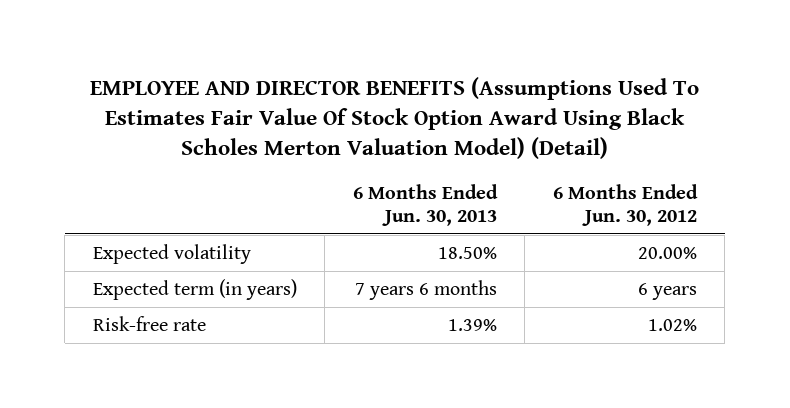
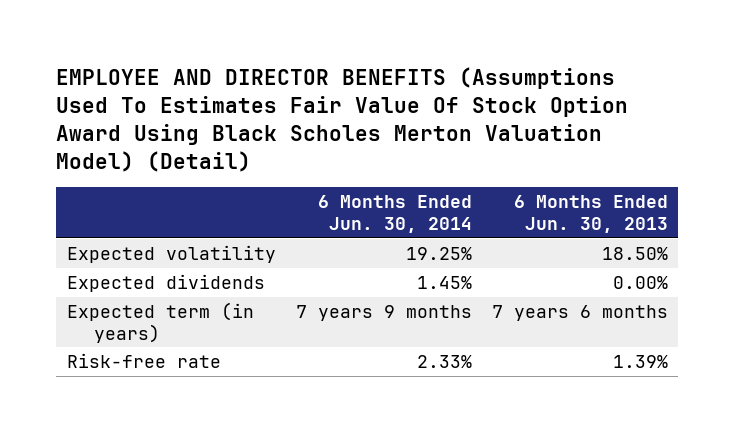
- | 6 Months Ended Jun. 30, 2013 | 6 Months Ended Jun. 30, 2012
+ | 6 Months Ended Jun. 30, 2014 | 6 Months Ended Jun. 30, 2013
+ Expected dividends | 1.45% | 0.00%

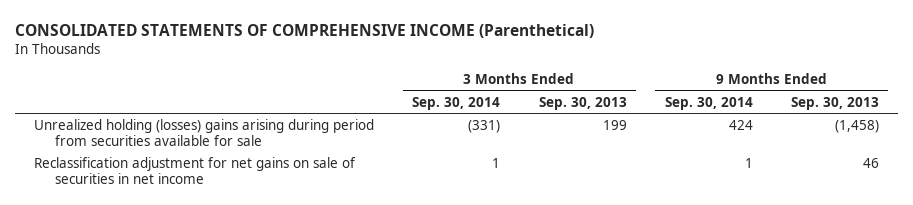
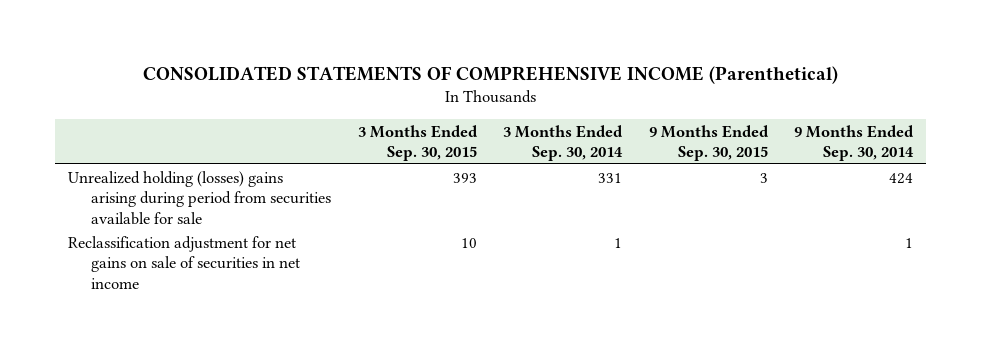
- | 3 Months Ended Sep. 30, 2014 | 3 Months Ended Sep. 30, 2013 | 9 Months Ended Sep. 30, 2014 | 9 Months Ended Sep. 30, 2013
+ | 3 Months Ended Sep. 30, 2015 | 3 Months Ended Sep. 30, 2014 | 9 Months Ended Sep. 30, 2015 | 9 Months Ended Sep. 30, 2014
- Unrealized holding (losses) gains arising during period from securities available for sale | (331) | 199 | 424 | (1,458)
+ Unrealized holding (losses) gains arising during period from securities available for sale | 393 | 331 | 3 | 424

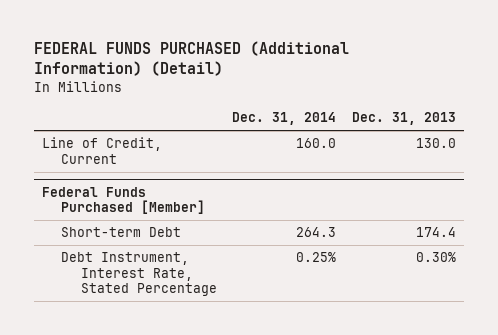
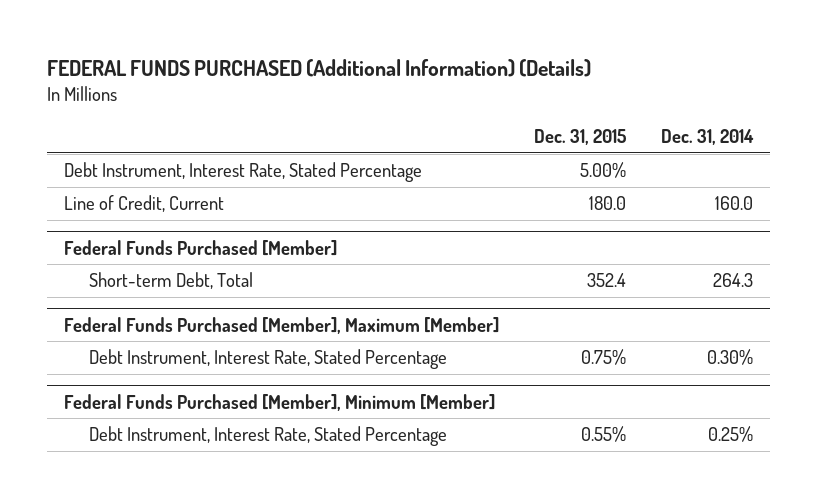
- FEDERAL FUNDS PURCHASED (Additional Information) (Detail)
+ FEDERAL FUNDS PURCHASED (Additional Information) (Details)
- | Dec. 31, 2014 | Dec. 31, 2013
+ | Dec. 31, 2015 | Dec. 31, 2014
+ Debt Instrument, Interest Rate, Stated Percentage | 5.00% |
@ Federal Funds Purchased [Member]
- Short-term Debt | 264.3 | 174.4
+ Short-term Debt, Total | 352.4 | 264.3
+ Federal Funds Purchased [Member], Maximum [Member]
+ Debt Instrument, Interest Rate, Stated Percentage | 0.75% | 0.30%
+ Federal Funds Purchased [Member], Minimum [Member]

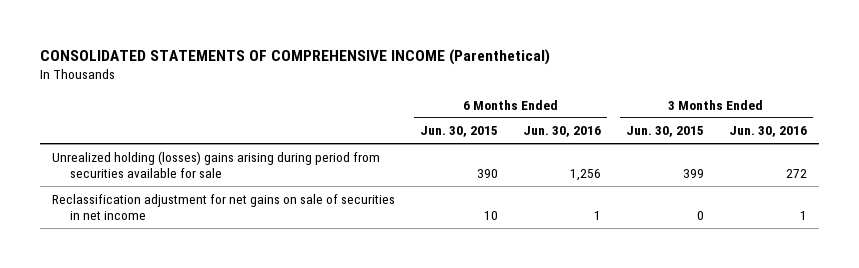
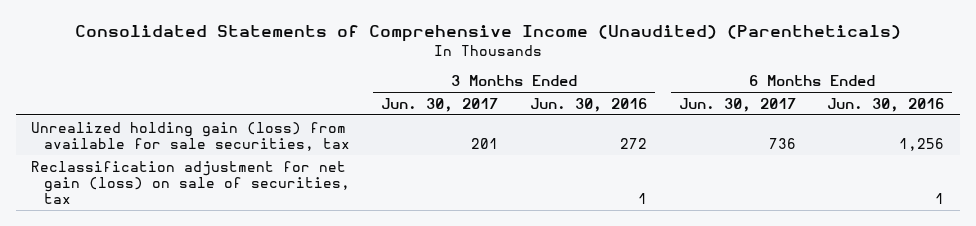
- CONSOLIDATED STATEMENTS OF COMPREHENSIVE INCOME (Parenthetical)
+ Consolidated Statements of Comprehensive Income (Unaudited) (Parentheticals)
- | 6 Months Ended Jun. 30, 2015 | 6 Months Ended Jun. 30, 2016 | 3 Months Ended Jun. 30, 2015 | 3 Months Ended Jun. 30, 2016
+ | 3 Months Ended Jun. 30, 2017 | 3 Months Ended Jun. 30, 2016 | 6 Months Ended Jun. 30, 2017 | 6 Months Ended Jun. 30, 2016
- Unrealized holding (losses) gains arising during period from securities available for sale | 390 | 1,256 | 399 | 272
- Reclassification adjustment for net gains on sale of securities in net income | 10 | 1 | 0 | 1
+ Unrealized holding gain (loss) from available for sale securities, tax | 201 | 272 | 736 | 1,256
+ Reclassification adjustment for net gain (loss) on sale of securities, tax | | 1 | | 1

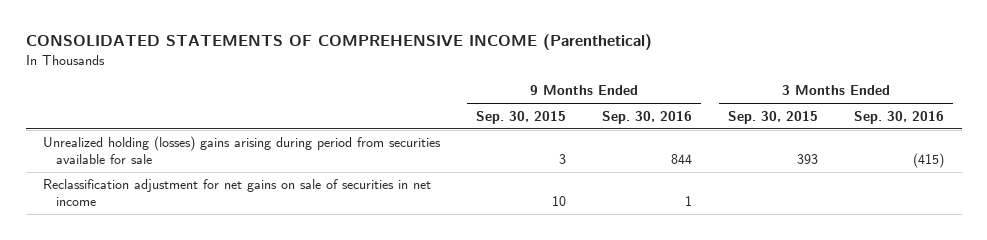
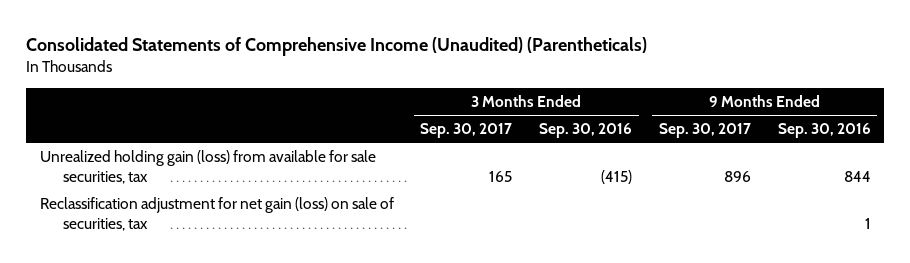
- CONSOLIDATED STATEMENTS OF COMPREHENSIVE INCOME (Parenthetical)
+ Consolidated Statements of Comprehensive Income (Unaudited) (Parentheticals)
- | 9 Months Ended Sep. 30, 2015 | 9 Months Ended Sep. 30, 2016 | 3 Months Ended Sep. 30, 2015 | 3 Months Ended Sep. 30, 2016
+ | 3 Months Ended Sep. 30, 2017 | 3 Months Ended Sep. 30, 2016 | 9 Months Ended Sep. 30, 2017 | 9 Months Ended Sep. 30, 2016
- Unrealized holding (losses) gains arising during period from securities available for sale | 3 | 844 | 393 | (415)
- Reclassification adjustment for net gains on sale of securities in net income | 10 | 1 | |
+ Unrealized holding gain (loss) from available for sale securities, tax | 165 | (415) | 896 | 844
+ Reclassification adjustment for net gain (loss) on sale of securities, tax | | | | 1

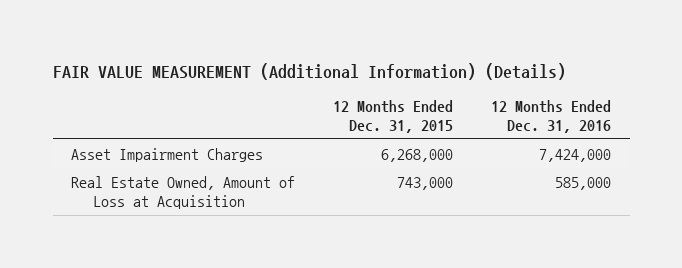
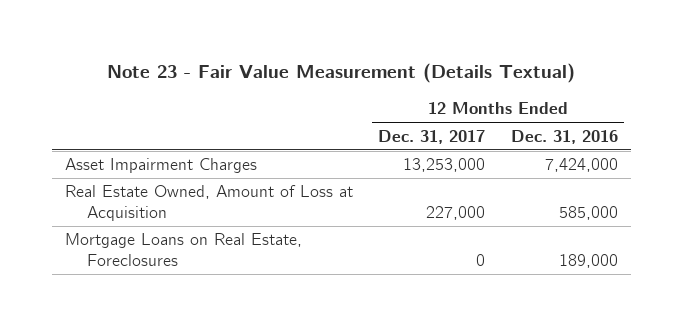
- FAIR VALUE MEASUREMENT (Additional Information) (Details)
+ Note 23 - Fair Value Measurement (Details Textual)
- | 12 Months Ended Dec. 31, 2015 | 12 Months Ended Dec. 31, 2016
+ | 12 Months Ended Dec. 31, 2017 | 12 Months Ended Dec. 31, 2016
+ Mortgage Loans on Real Estate, Foreclosures | 0 | 189,000

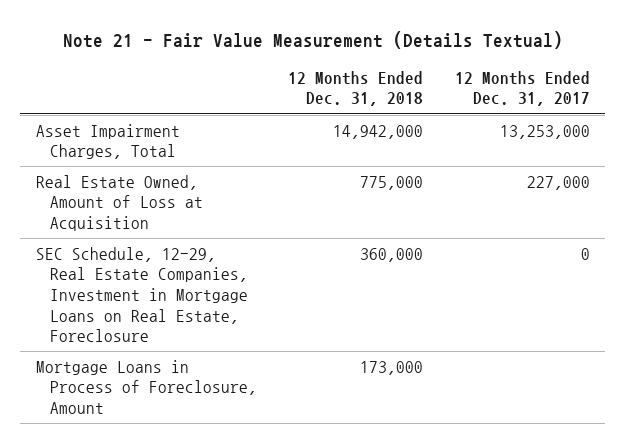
- Note 23 - Fair Value Measurement (Details Textual)
+ Note 21 - Fair Value Measurement (Details Textual)
- | 12 Months Ended Dec. 31, 2017 | 12 Months Ended Dec. 31, 2016
+ | 12 Months Ended Dec. 31, 2018 | 12 Months Ended Dec. 31, 2017
- Asset Impairment Charges | 13,253,000 | 7,424,000
+ Asset Impairment Charges, Total | 14,942,000 | 13,253,000
- Mortgage Loans on Real Estate, Foreclosures | 0 | 189,000
+ SEC Schedule, 12-29, Real Estate Companies, Investment in Mortgage Loans on Real Estate, Foreclosure | 360,000 | 0
+ Mortgage Loans in Process of Foreclosure, Amount | 173,000 |

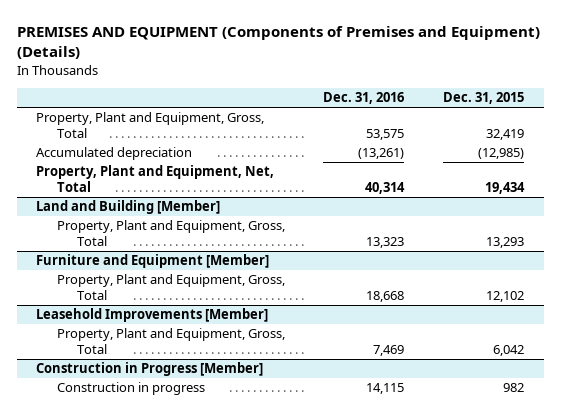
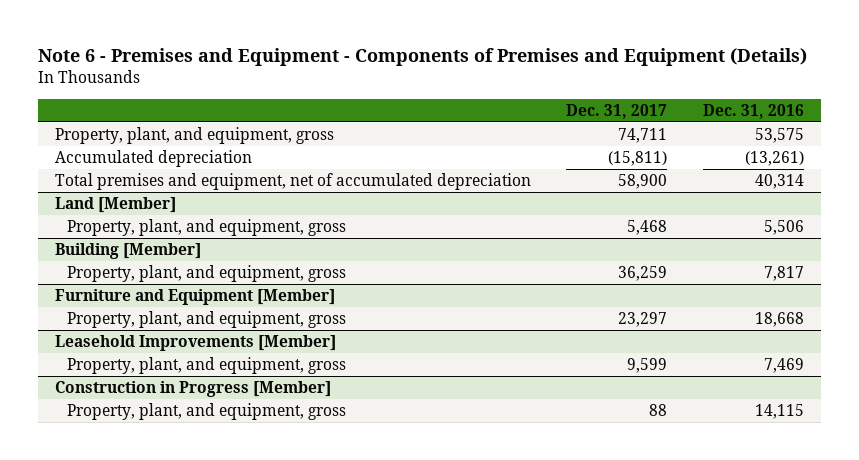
- PREMISES AND EQUIPMENT (Components of Premises and Equipment) (Details)
+ Note 6 - Premises and Equipment - Components of Premises and Equipment (Details)
- | Dec. 31, 2016 | Dec. 31, 2015
+ | Dec. 31, 2017 | Dec. 31, 2016
- Property, Plant and Equipment, Gross, Total | 53,575 | 32,419
+ Property, plant, and equipment, gross | 74,711 | 53,575
- Property, Plant and Equipment, Net, Total | 40,314 | 19,434
- Land and Building [Member]
- Property, Plant and Equipment, Gross, Total | 13,323 | 13,293
+ Total premises and equipment, net of accumulated depreciation | 58,900 | 40,314
+ Land [Member]
+ Property, plant, and equipment, gross | 5,468 | 5,506
+ Building [Member]
+ Property, plant, and equipment, gross | 36,259 | 7,817
@ Furniture and Equipment [Member]
- Property, Plant and Equipment, Gross, Total | 18,668 | 12,102
+ Property, plant, and equipment, gross | 23,297 | 18,668
@ Leasehold Improvements [Member]
- Property, Plant and Equipment, Gross, Total | 7,469 | 6,042
+ Property, plant, and equipment, gross | 9,599 | 7,469
@ Construction in Progress [Member]
- Construction in progress | 14,115 | 982
+ Property, plant, and equipment, gross | 88 | 14,115

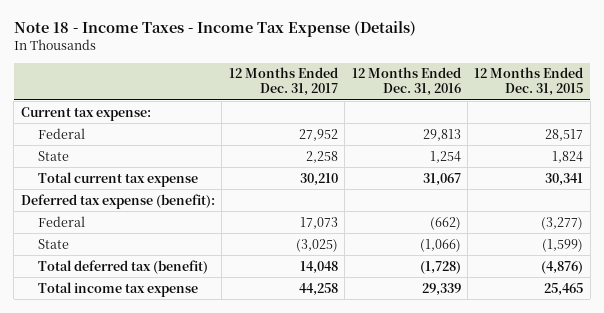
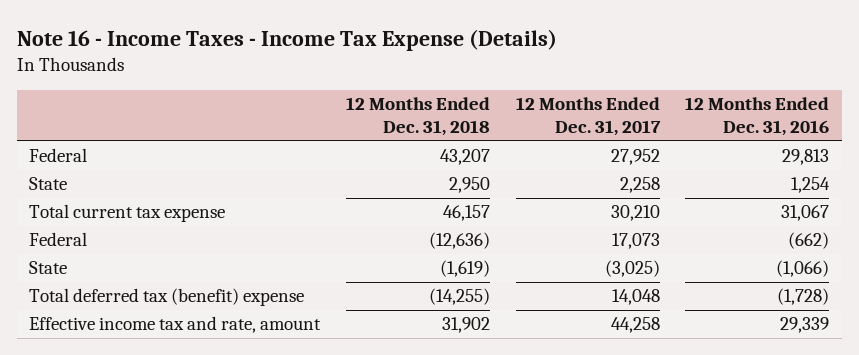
- Note 18 - Income Taxes - Income Tax Expense (Details)
+ Note 16 - Income Taxes - Income Tax Expense (Details)
- | 12 Months Ended Dec. 31, 2017 | 12 Months Ended Dec. 31, 2016 | 12 Months Ended Dec. 31, 2015
+ | 12 Months Ended Dec. 31, 2018 | 12 Months Ended Dec. 31, 2017 | 12 Months Ended Dec. 31, 2016
- Current tax expense:
- Deferred tax expense (benefit):
- Total deferred tax (benefit) | 14,048 | (1,728) | (4,876)
- Total income tax expense | 44,258 | 29,339 | 25,465
+ Total deferred tax (benefit) expense | (14,255) | 14,048 | (1,728)
+ Effective income tax and rate, amount | 31,902 | 44,258 | 29,339

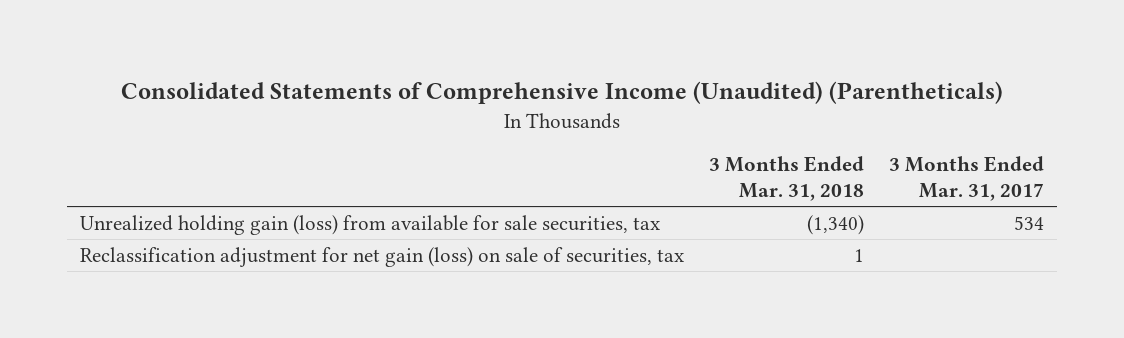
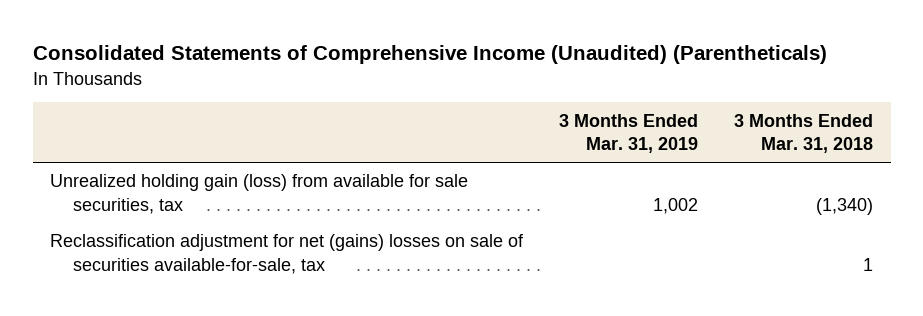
- | 3 Months Ended Mar. 31, 2018 | 3 Months Ended Mar. 31, 2017
+ | 3 Months Ended Mar. 31, 2019 | 3 Months Ended Mar. 31, 2018
- Reclassification adjustment for net gain (loss) on sale of securities, tax | 1 |
+ Reclassification adjustment for net (gains) losses on sale of securities available-for-sale, tax | | 1

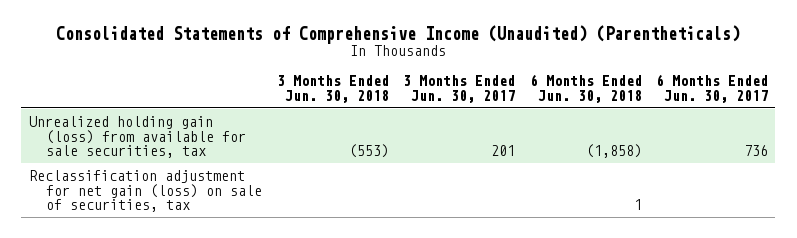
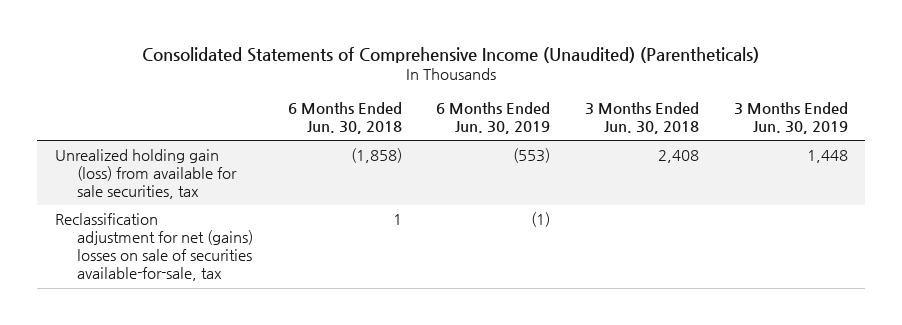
- | 3 Months Ended Jun. 30, 2018 | 3 Months Ended Jun. 30, 2017 | 6 Months Ended Jun. 30, 2018 | 6 Months Ended Jun. 30, 2017
+ | 6 Months Ended Jun. 30, 2018 | 6 Months Ended Jun. 30, 2019 | 3 Months Ended Jun. 30, 2018 | 3 Months Ended Jun. 30, 2019
- Unrealized holding gain (loss) from available for sale securities, tax | (553) | 201 | (1,858) | 736
- Reclassification adjustment for net gain (loss) on sale of securities, tax | | | 1 |
+ Unrealized holding gain (loss) from available for sale securities, tax | (1,858) | (553) | 2,408 | 1,448
+ Reclassification adjustment for net (gains) losses on sale of securities available-for-sale, tax | 1 | (1) | |

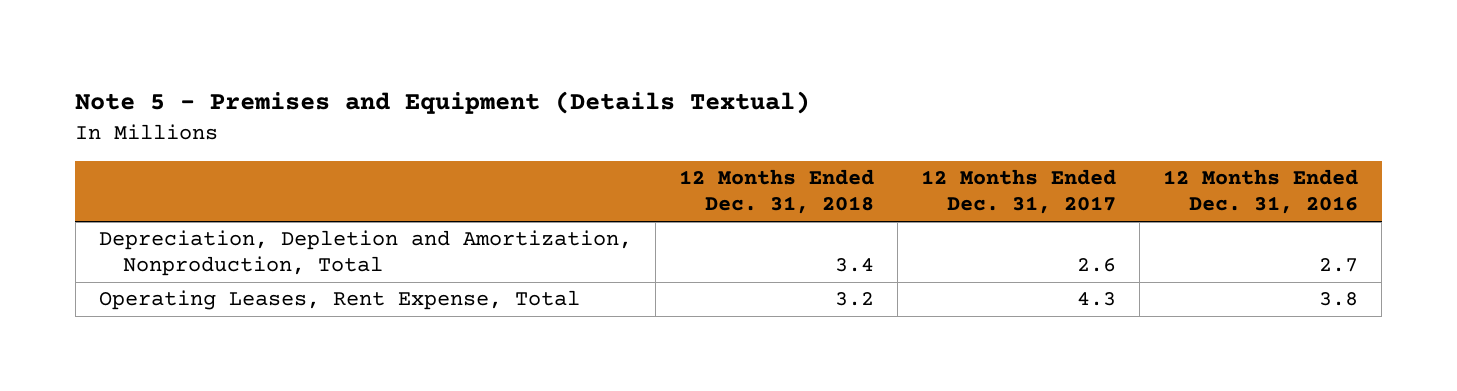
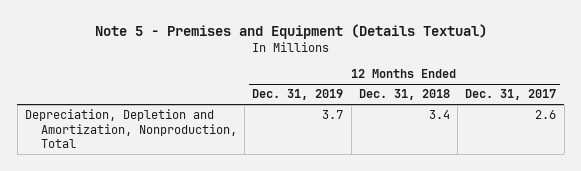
- | 12 Months Ended Dec. 31, 2018 | 12 Months Ended Dec. 31, 2017 | 12 Months Ended Dec. 31, 2016
+ | 12 Months Ended Dec. 31, 2019 | 12 Months Ended Dec. 31, 2018 | 12 Months Ended Dec. 31, 2017
- Operating Leases, Rent Expense, Total | 3.2 | 4.3 | 3.8

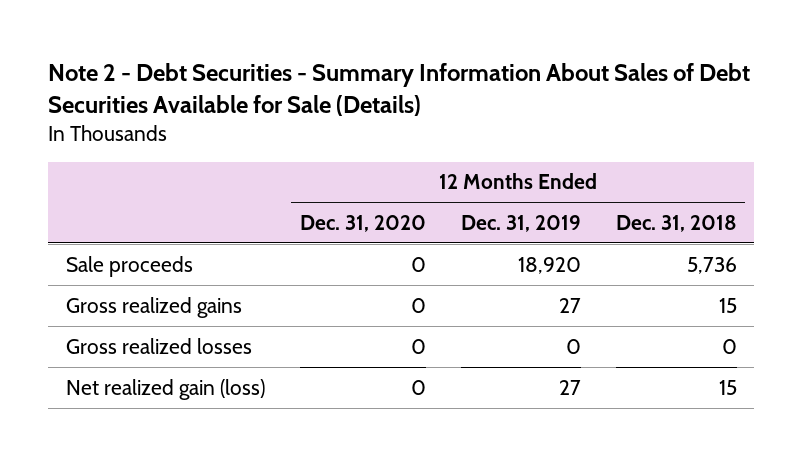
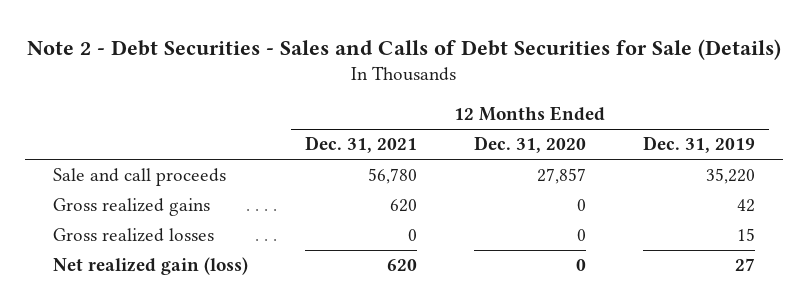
- Note 2 - Debt Securities - Summary Information About Sales of Debt Securities Available for Sale (Details)
+ Note 2 - Debt Securities - Sales and Calls of Debt Securities for Sale (Details)
- | 12 Months Ended Dec. 31, 2020 | 12 Months Ended Dec. 31, 2019 | 12 Months Ended Dec. 31, 2018
+ | 12 Months Ended Dec. 31, 2021 | 12 Months Ended Dec. 31, 2020 | 12 Months Ended Dec. 31, 2019
- Sale proceeds | 0 | 18,920 | 5,736
- Gross realized gains | 0 | 27 | 15
- Gross realized losses | 0 | 0 | 0
+ Sale and call proceeds | 56,780 | 27,857 | 35,220
+ Gross realized gains | 620 | 0 | 42
+ Gross realized losses | 0 | 0 | 15

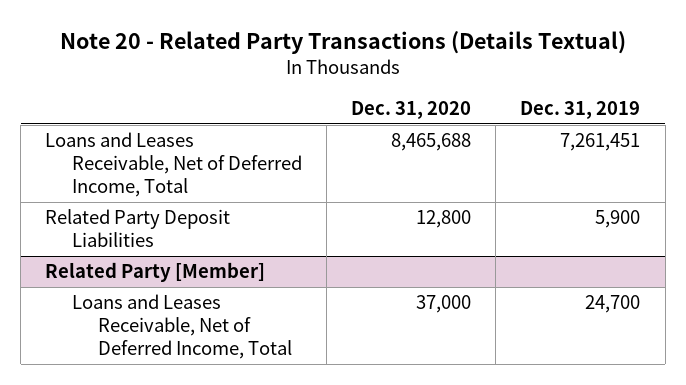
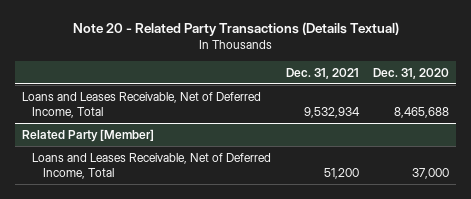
- | Dec. 31, 2020 | Dec. 31, 2019
+ | Dec. 31, 2021 | Dec. 31, 2020
- Related Party Deposit Liabilities | 12,800 | 5,900

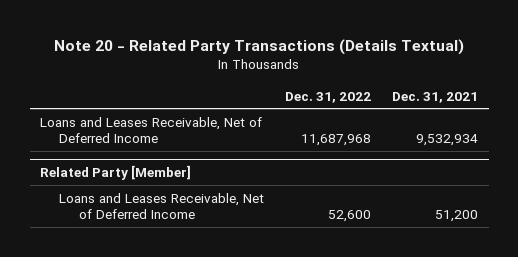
- | Dec. 31, 2021 | Dec. 31, 2020
+ | Dec. 31, 2022 | Dec. 31, 2021
- Loans and Leases Receivable, Net of Deferred Income, Total | 9,532,934 | 8,465,688
+ Loans and Leases Receivable, Net of Deferred Income | 11,687,968 | 9,532,934
@ Related Party [Member]
- Loans and Leases Receivable, Net of Deferred Income, Total | 51,200 | 37,000
+ Loans and Leases Receivable, Net of Deferred Income | 52,600 | 51,200

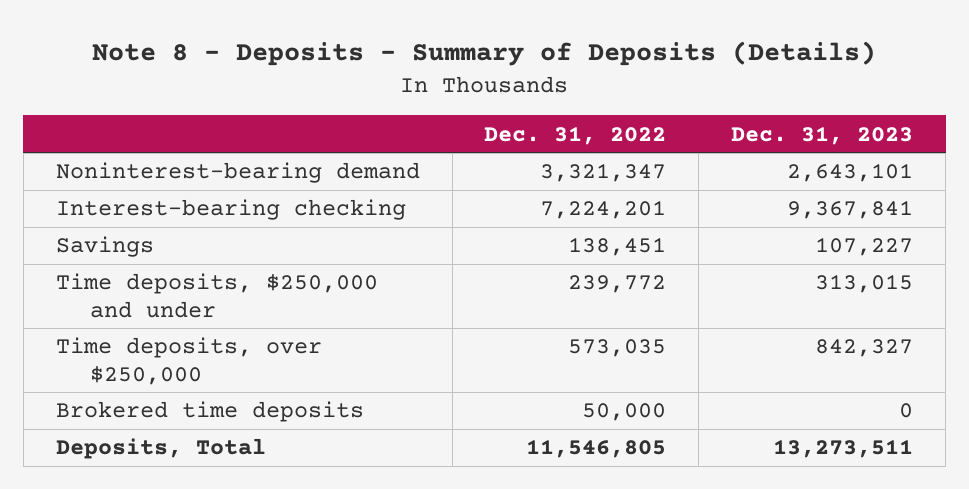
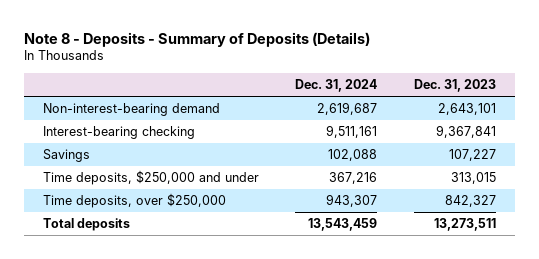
- | Dec. 31, 2022 | Dec. 31, 2023
+ | Dec. 31, 2024 | Dec. 31, 2023
- Noninterest-bearing demand | 3,321,347 | 2,643,101
+ Non-interest-bearing demand | 2,619,687 | 2,643,101
- Brokered time deposits | 50,000 | 0
- Deposits, Total | 11,546,805 | 13,273,511
+ Total deposits | 13,543,459 | 13,273,511

